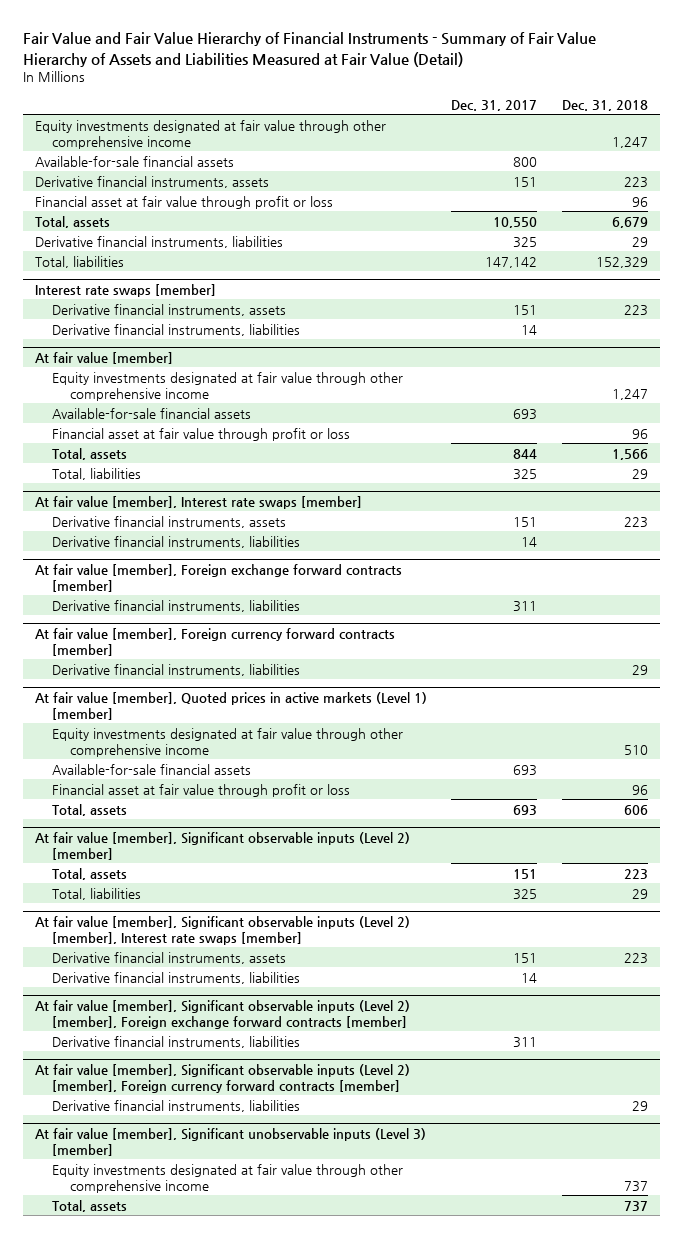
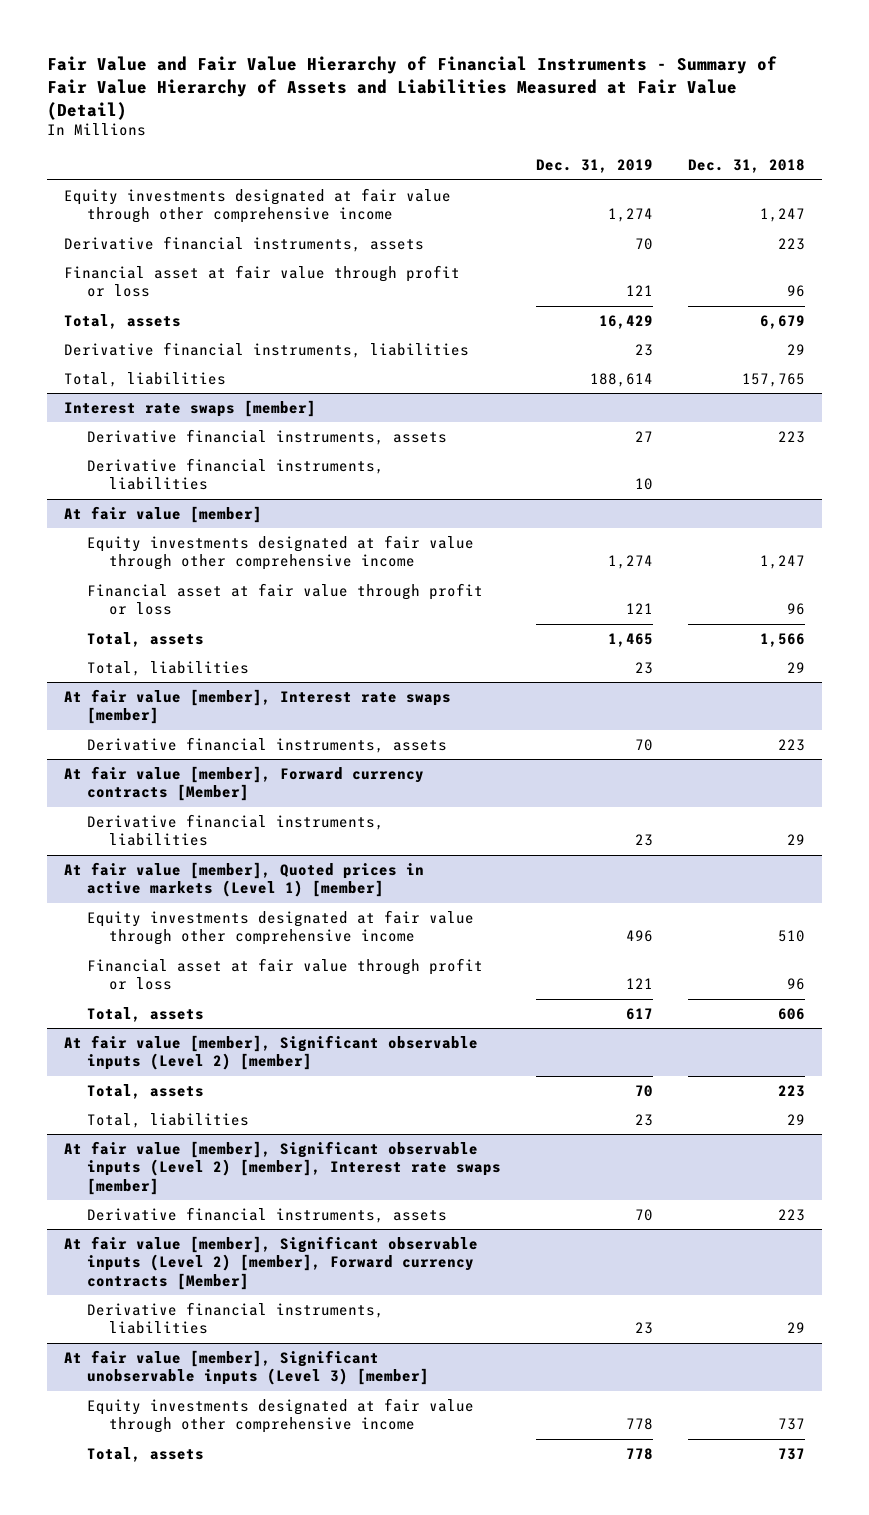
- | Dec. 31, 2017 | Dec. 31, 2018
+ | Dec. 31, 2019 | Dec. 31, 2018
- Available-for-sale financial assets | 800 |
- Total, liabilities | 147,142 | 152,329
+ Total, liabilities | 188,614 | 157,765
@ At fair value [member]
- Available-for-sale financial assets | 693 |
@ At fair value [member], Interest rate swaps [member]
- Derivative financial instruments, liabilities | 14 |
- At fair value [member], Foreign exchange forward contracts [member]
- Derivative financial instruments, liabilities | 311 |
- At fair value [member], Foreign currency forward contracts [member]
+ At fair value [member], Forward currency contracts [Member]
@ At fair value [member], Quoted prices in active markets (Level 1) [member]
- Available-for-sale financial assets | 693 |
@ At fair value [member], Significant observable inputs (Level 2) [member], Interest rate swaps [member]
- Derivative financial instruments, liabilities | 14 |
- At fair value [member], Significant observable inputs (Level 2) [member], Foreign exchange forward contracts [member]
- Derivative financial instruments, liabilities | 311 |
- At fair value [member], Significant observable inputs (Level 2) [member], Foreign currency forward contracts [member]
+ At fair value [member], Significant observable inputs (Level 2) [member], Forward currency contracts [Member]

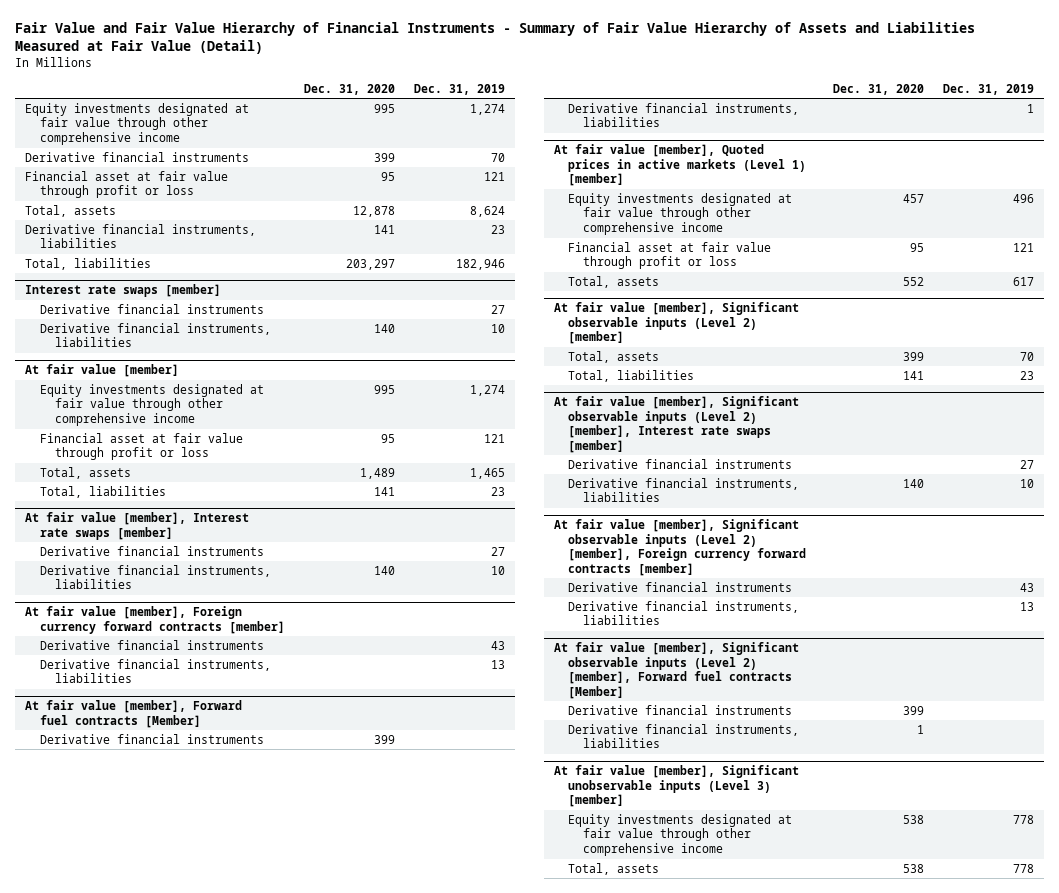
- | Dec. 31, 2019 | Dec. 31, 2018
+ | Dec. 31, 2020 | Dec. 31, 2019
- Derivative financial instruments, assets | 70 | 223
+ Derivative financial instruments | 399 | 70
- Total, assets | 16,429 | 6,679
+ Total, assets | 12,878 | 8,624
- Total, liabilities | 188,614 | 157,765
+ Total, liabilities | 203,297 | 182,946
@ Interest rate swaps [member]
- Derivative financial instruments, assets | 27 | 223
+ Derivative financial instruments | | 27
@ At fair value [member], Interest rate swaps [member]
- Derivative financial instruments, assets | 70 | 223
- At fair value [member], Forward currency contracts [Member]
- Derivative financial instruments, liabilities | 23 | 29
@ At fair value [member], Interest rate swaps [member]
+ Derivative financial instruments | | 27
+ Derivative financial instruments, liabilities | 140 | 10
+ At fair value [member], Foreign currency forward contracts [member]
+ Derivative financial instruments | | 43
+ Derivative financial instruments, liabilities | | 13
+ At fair value [member], Forward fuel contracts [Member]
+ Derivative financial instruments | 399 |
+ Derivative financial instruments, liabilities | | 1
@ At fair value [member], Significant observable inputs (Level 2) [member], Interest rate swaps [member]
- Derivative financial instruments, assets | 70 | 223
- At fair value [member], Significant observable inputs (Level 2) [member], Forward currency contracts [Member]
- Derivative financial instruments, liabilities | 23 | 29
@ At fair value [member], Significant observable inputs (Level 2) [member], Interest rate swaps [member]
+ Derivative financial instruments | | 27
+ Derivative financial instruments, liabilities | 140 | 10
+ At fair value [member], Significant observable inputs (Level 2) [member], Foreign currency forward contracts [member]
+ Derivative financial instruments | | 43
+ Derivative financial instruments, liabilities | | 13
+ At fair value [member], Significant observable inputs (Level 2) [member], Forward fuel contracts [Member]
+ Derivative financial instruments | 399 |
+ Derivative financial instruments, liabilities | 1 |

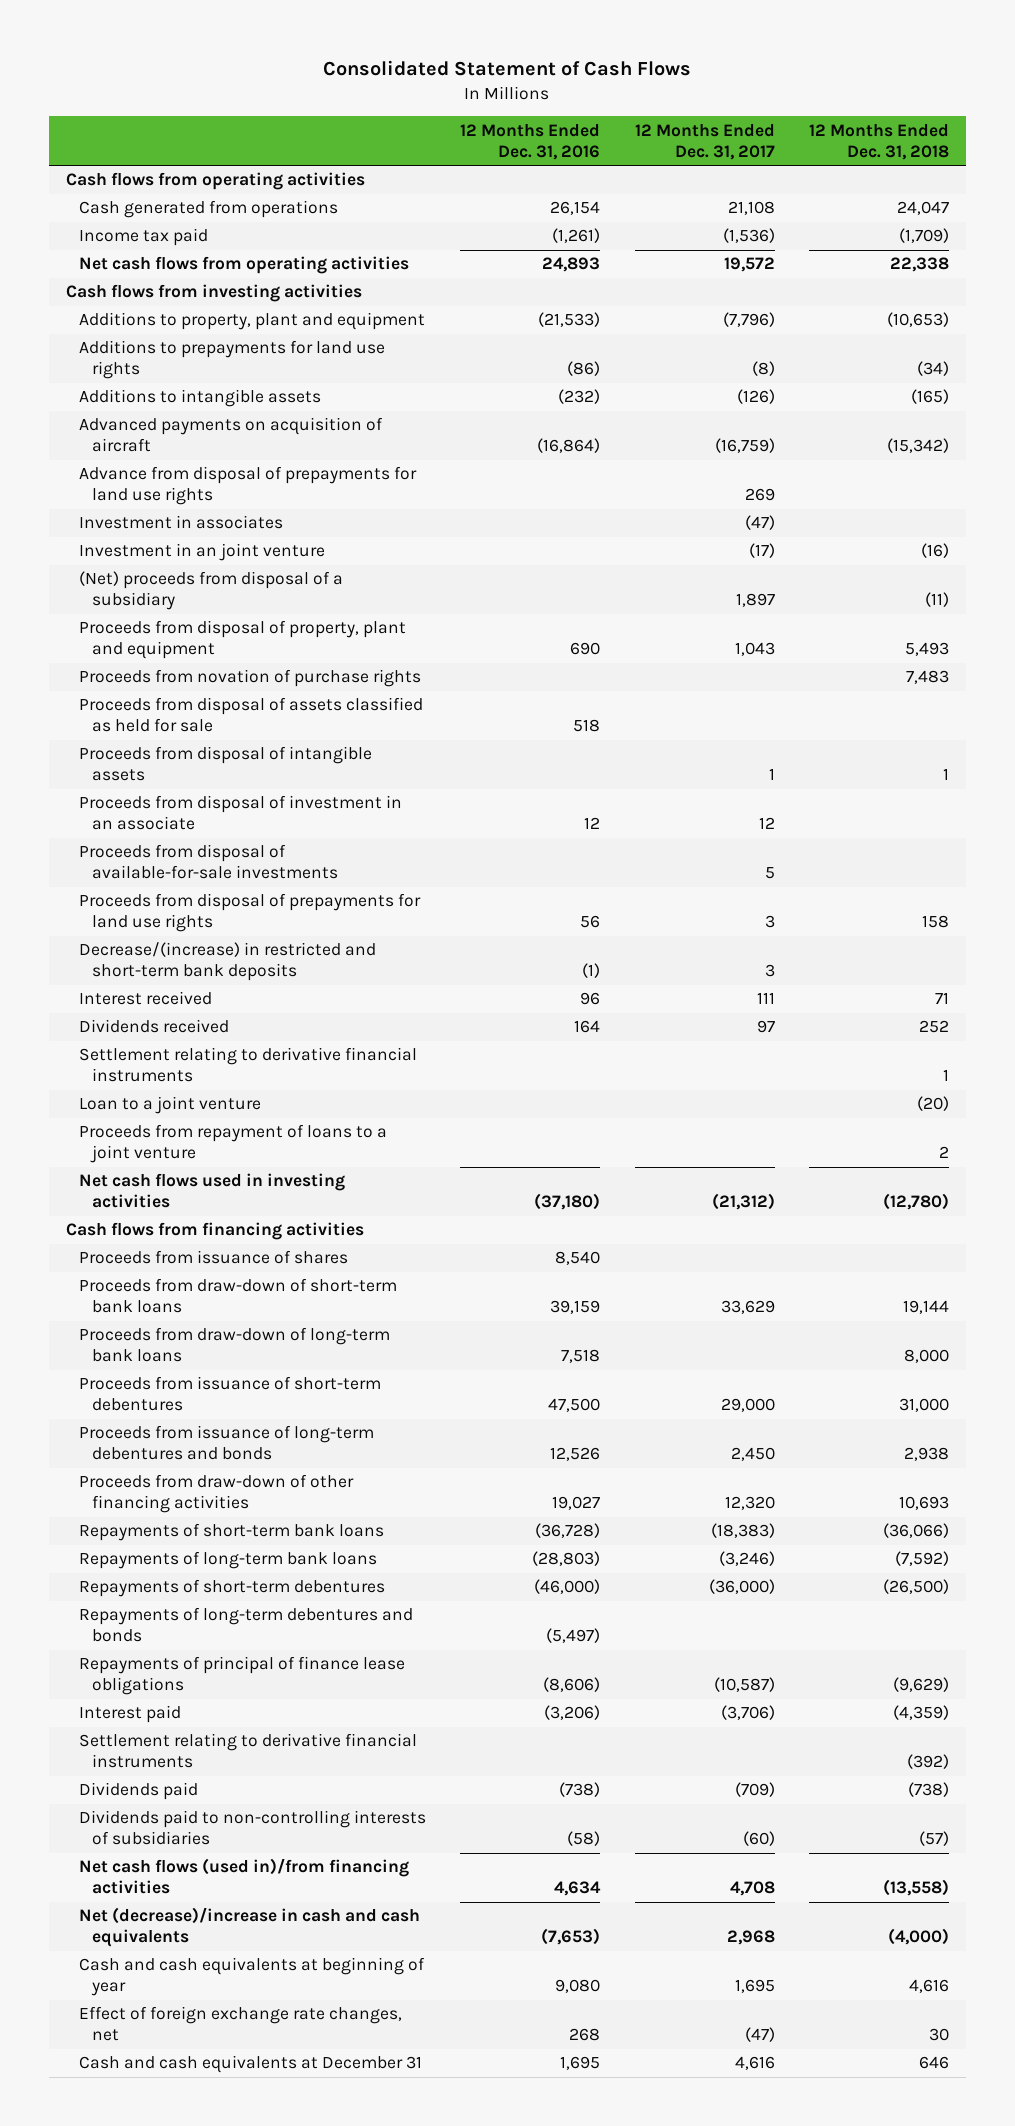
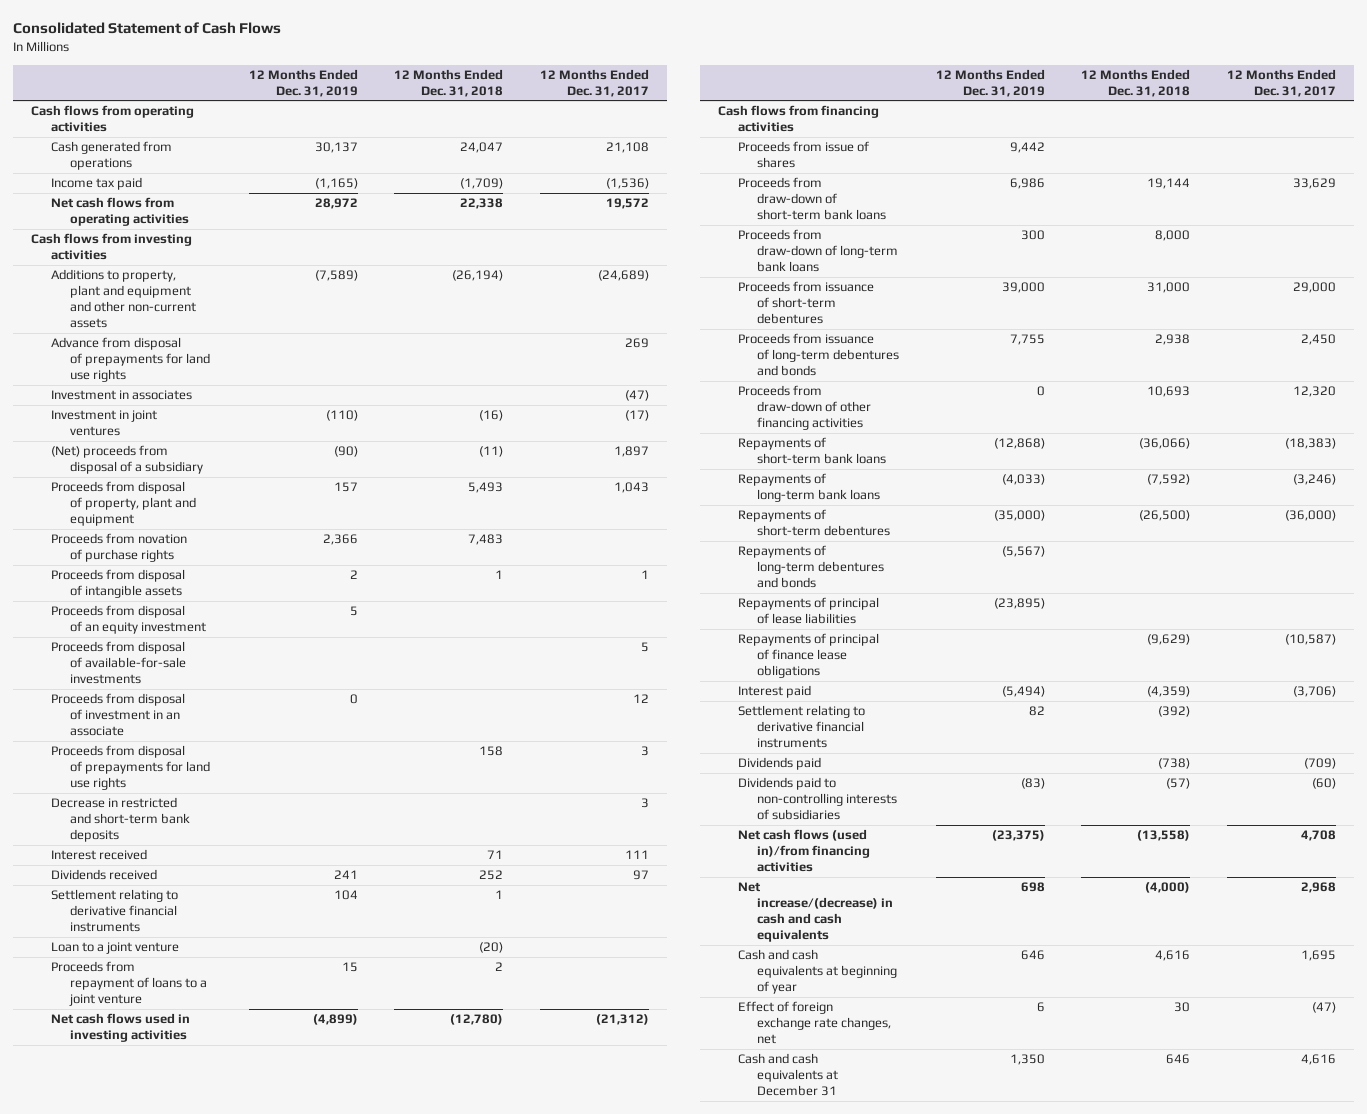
- | 12 Months Ended Dec. 31, 2016 | 12 Months Ended Dec. 31, 2017 | 12 Months Ended Dec. 31, 2018
+ | 12 Months Ended Dec. 31, 2019 | 12 Months Ended Dec. 31, 2018 | 12 Months Ended Dec. 31, 2017
- Additions to property, plant and equipment | (21,533) | (7,796) | (10,653)
- Additions to prepayments for land use rights | (86) | (8) | (34)
- Additions to intangible assets | (232) | (126) | (165)
- Advanced payments on acquisition of aircraft | (16,864) | (16,759) | (15,342)
+ Additions to property, plant and equipment and other non-current assets | (7,589) | (26,194) | (24,689)
- Investment in an joint venture | | (17) | (16)
+ Investment in joint ventures | (110) | (16) | (17)
- Proceeds from disposal of assets classified as held for sale | 518 | |
+ Proceeds from disposal of an equity investment | 5 | |
moved down: Proceeds from disposal of investment in an associate | 0 | | 12
- Decrease/(increase) in restricted and short-term bank deposits | (1) | 3 |
+ Decrease in restricted and short-term bank deposits | | | 3
- Proceeds from issuance of shares | 8,540 | |
+ Proceeds from issue of shares | 9,442 | |
+ Repayments of principal of lease liabilities | (23,895) | |
- Net (decrease)/increase in cash and cash equivalents | (7,653) | 2,968 | (4,000)
+ Net increase/(decrease) in cash and cash equivalents | 698 | (4,000) | 2,968

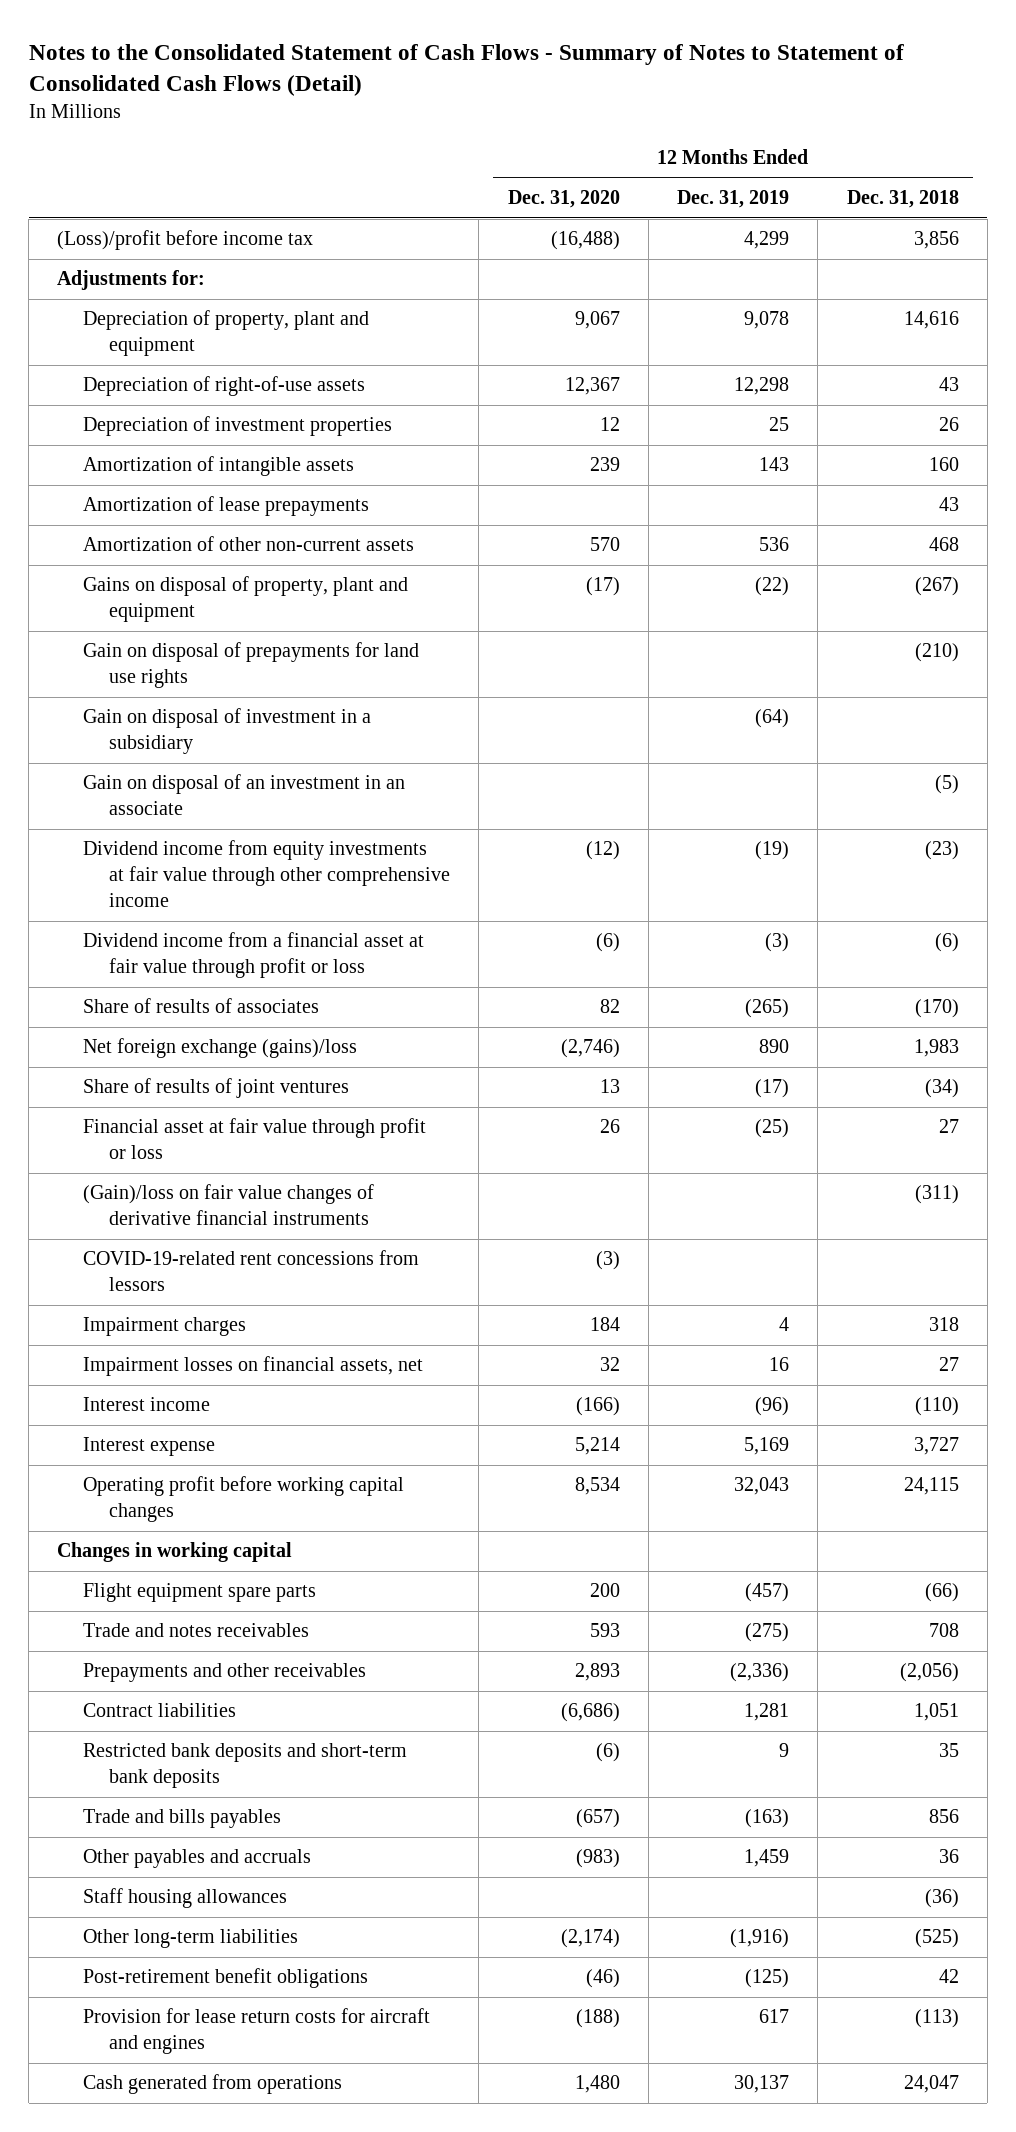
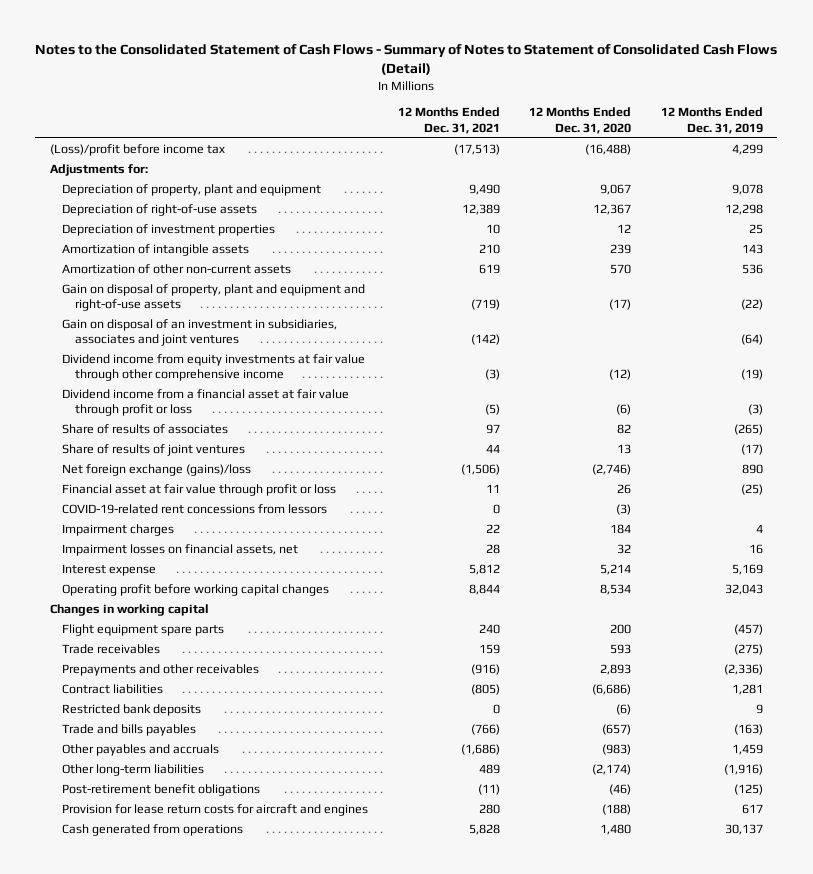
- | 12 Months Ended Dec. 31, 2020 | 12 Months Ended Dec. 31, 2019 | 12 Months Ended Dec. 31, 2018
+ | 12 Months Ended Dec. 31, 2021 | 12 Months Ended Dec. 31, 2020 | 12 Months Ended Dec. 31, 2019
- Amortization of lease prepayments | | | 43
- Gains on disposal of property, plant and equipment | (17) | (22) | (267)
- Gain on disposal of prepayments for land use rights | | | (210)
- Gain on disposal of investment in a subsidiary | | (64) |
- Gain on disposal of an investment in an associate | | | (5)
+ Gain on disposal of property, plant and equipment and right-of-use assets | (719) | (17) | (22)
+ Gain on disposal of an investment in subsidiaries, associates and joint ventures | (142) | | (64)
moved down: Net foreign exchange (gains)/loss | (1,506) | (2,746) | 890
- (Gain)/loss on fair value changes of derivative financial instruments | | | (311)
- Interest income | (166) | (96) | (110)
- Trade and notes receivables | 593 | (275) | 708
+ Trade receivables | 159 | 593 | (275)
- Restricted bank deposits and short-term bank deposits | (6) | 9 | 35
+ Restricted bank deposits | 0 | (6) | 9
- Staff housing allowances | | | (36)

